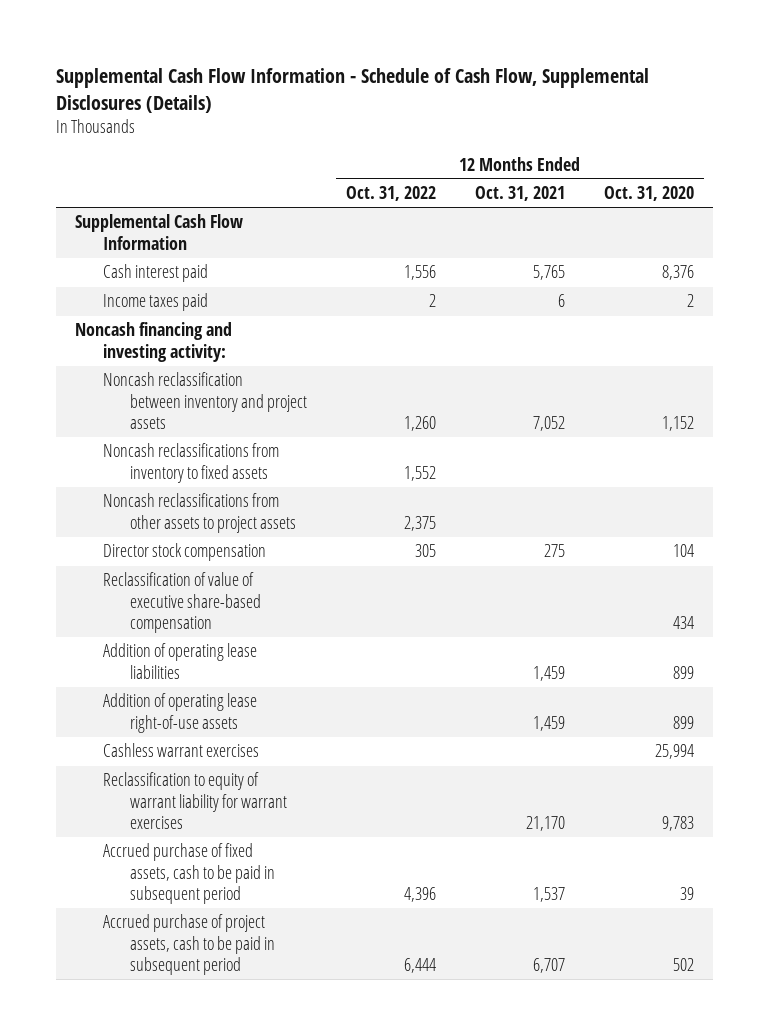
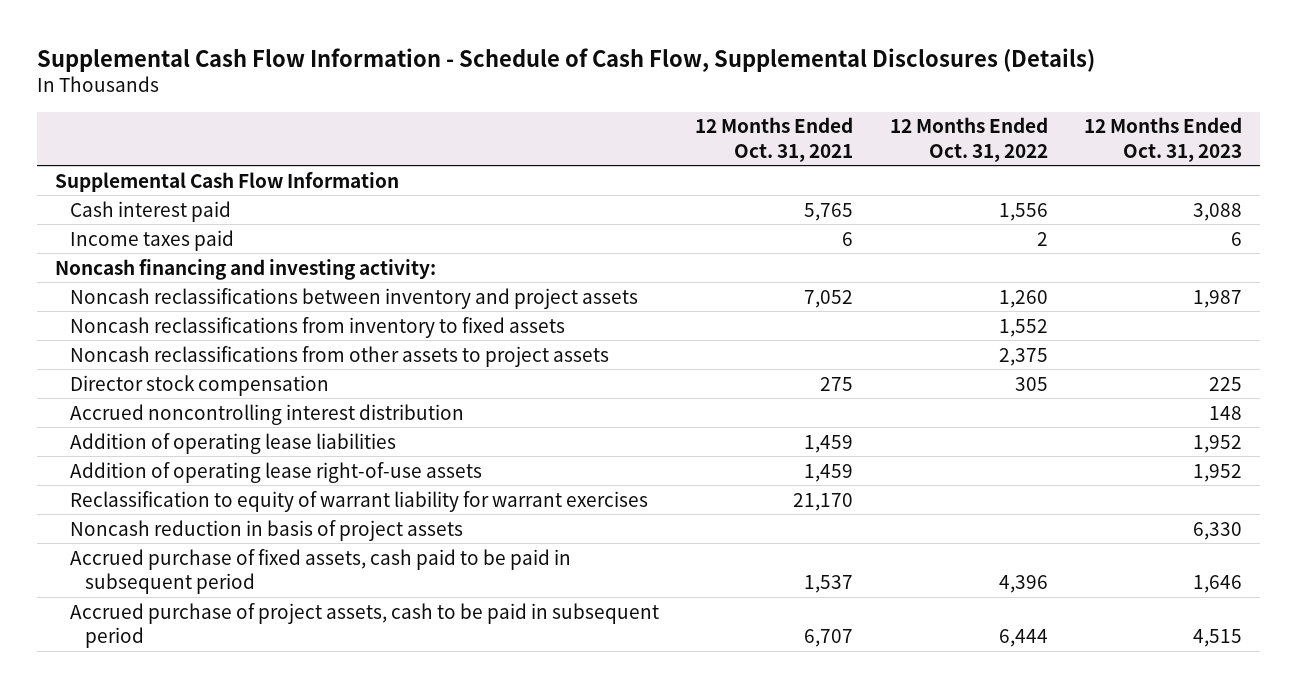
- | 12 Months Ended Oct. 31, 2022 | 12 Months Ended Oct. 31, 2021 | 12 Months Ended Oct. 31, 2020
+ | 12 Months Ended Oct. 31, 2021 | 12 Months Ended Oct. 31, 2022 | 12 Months Ended Oct. 31, 2023
- Noncash reclassification between inventory and project assets | 1,260 | 7,052 | 1,152
+ Noncash reclassifications between inventory and project assets | 7,052 | 1,260 | 1,987
- Reclassification of value of executive share-based compensation | | | 434
+ Accrued noncontrolling interest distribution | | | 148
- Cashless warrant exercises | | | 25,994
- Accrued purchase of fixed assets, cash to be paid in subsequent period | 4,396 | 1,537 | 39
+ Noncash reduction in basis of project assets | | | 6,330
+ Accrued purchase of fixed assets, cash paid to be paid in subsequent period | 1,537 | 4,396 | 1,646

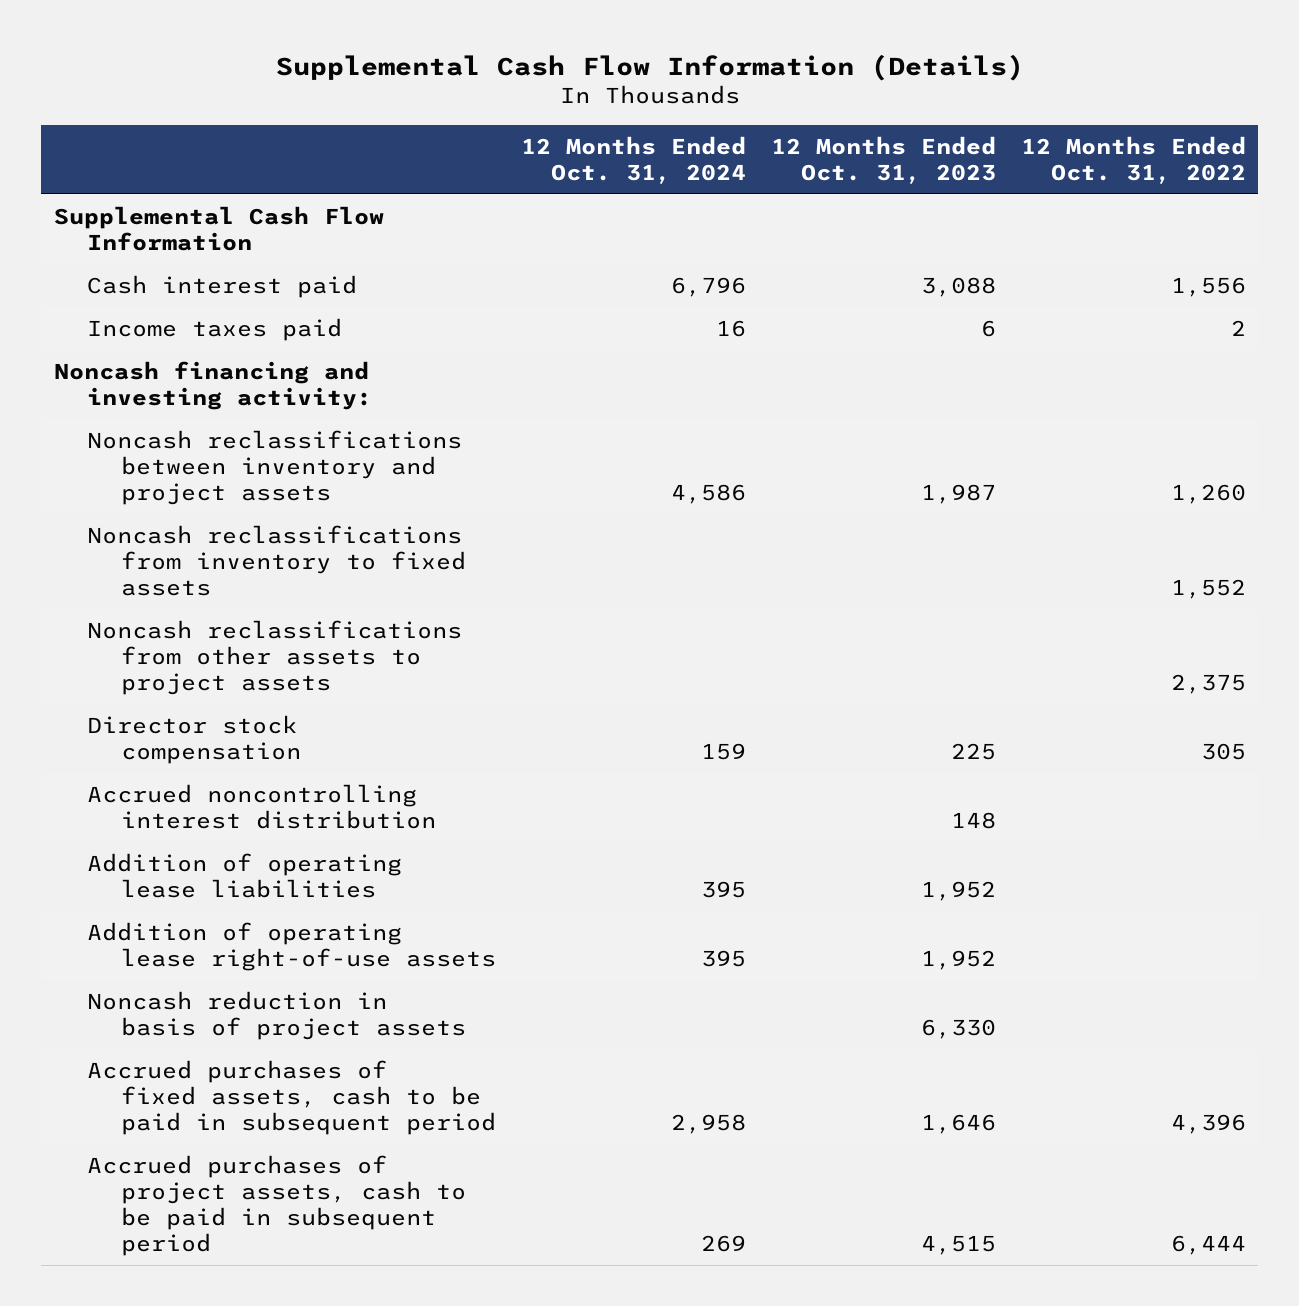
- Supplemental Cash Flow Information - Schedule of Cash Flow, Supplemental Disclosures (Details)
+ Supplemental Cash Flow Information (Details)
- | 12 Months Ended Oct. 31, 2021 | 12 Months Ended Oct. 31, 2022 | 12 Months Ended Oct. 31, 2023
+ | 12 Months Ended Oct. 31, 2024 | 12 Months Ended Oct. 31, 2023 | 12 Months Ended Oct. 31, 2022
- Reclassification to equity of warrant liability for warrant exercises | 21,170 | |
- Accrued purchase of fixed assets, cash paid to be paid in subsequent period | 1,537 | 4,396 | 1,646
- Accrued purchase of project assets, cash to be paid in subsequent period | 6,707 | 6,444 | 4,515
+ Accrued purchases of fixed assets, cash to be paid in subsequent period | 2,958 | 1,646 | 4,396
+ Accrued purchases of project assets, cash to be paid in subsequent period | 269 | 4,515 | 6,444

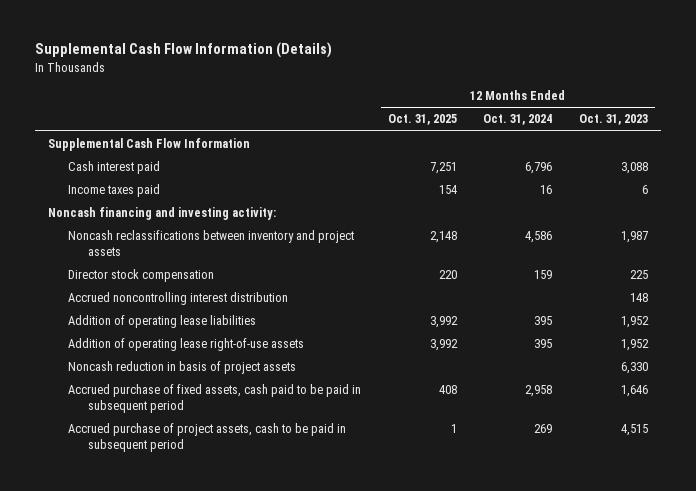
- | 12 Months Ended Oct. 31, 2024 | 12 Months Ended Oct. 31, 2023 | 12 Months Ended Oct. 31, 2022
+ | 12 Months Ended Oct. 31, 2025 | 12 Months Ended Oct. 31, 2024 | 12 Months Ended Oct. 31, 2023
- Noncash reclassifications from inventory to fixed assets | | | 1,552
- Noncash reclassifications from other assets to project assets | | | 2,375
- Accrued purchases of fixed assets, cash to be paid in subsequent period | 2,958 | 1,646 | 4,396
- Accrued purchases of project assets, cash to be paid in subsequent period | 269 | 4,515 | 6,444
+ Accrued purchase of fixed assets, cash paid to be paid in subsequent period | 408 | 2,958 | 1,646
+ Accrued purchase of project assets, cash to be paid in subsequent period | 1 | 269 | 4,515

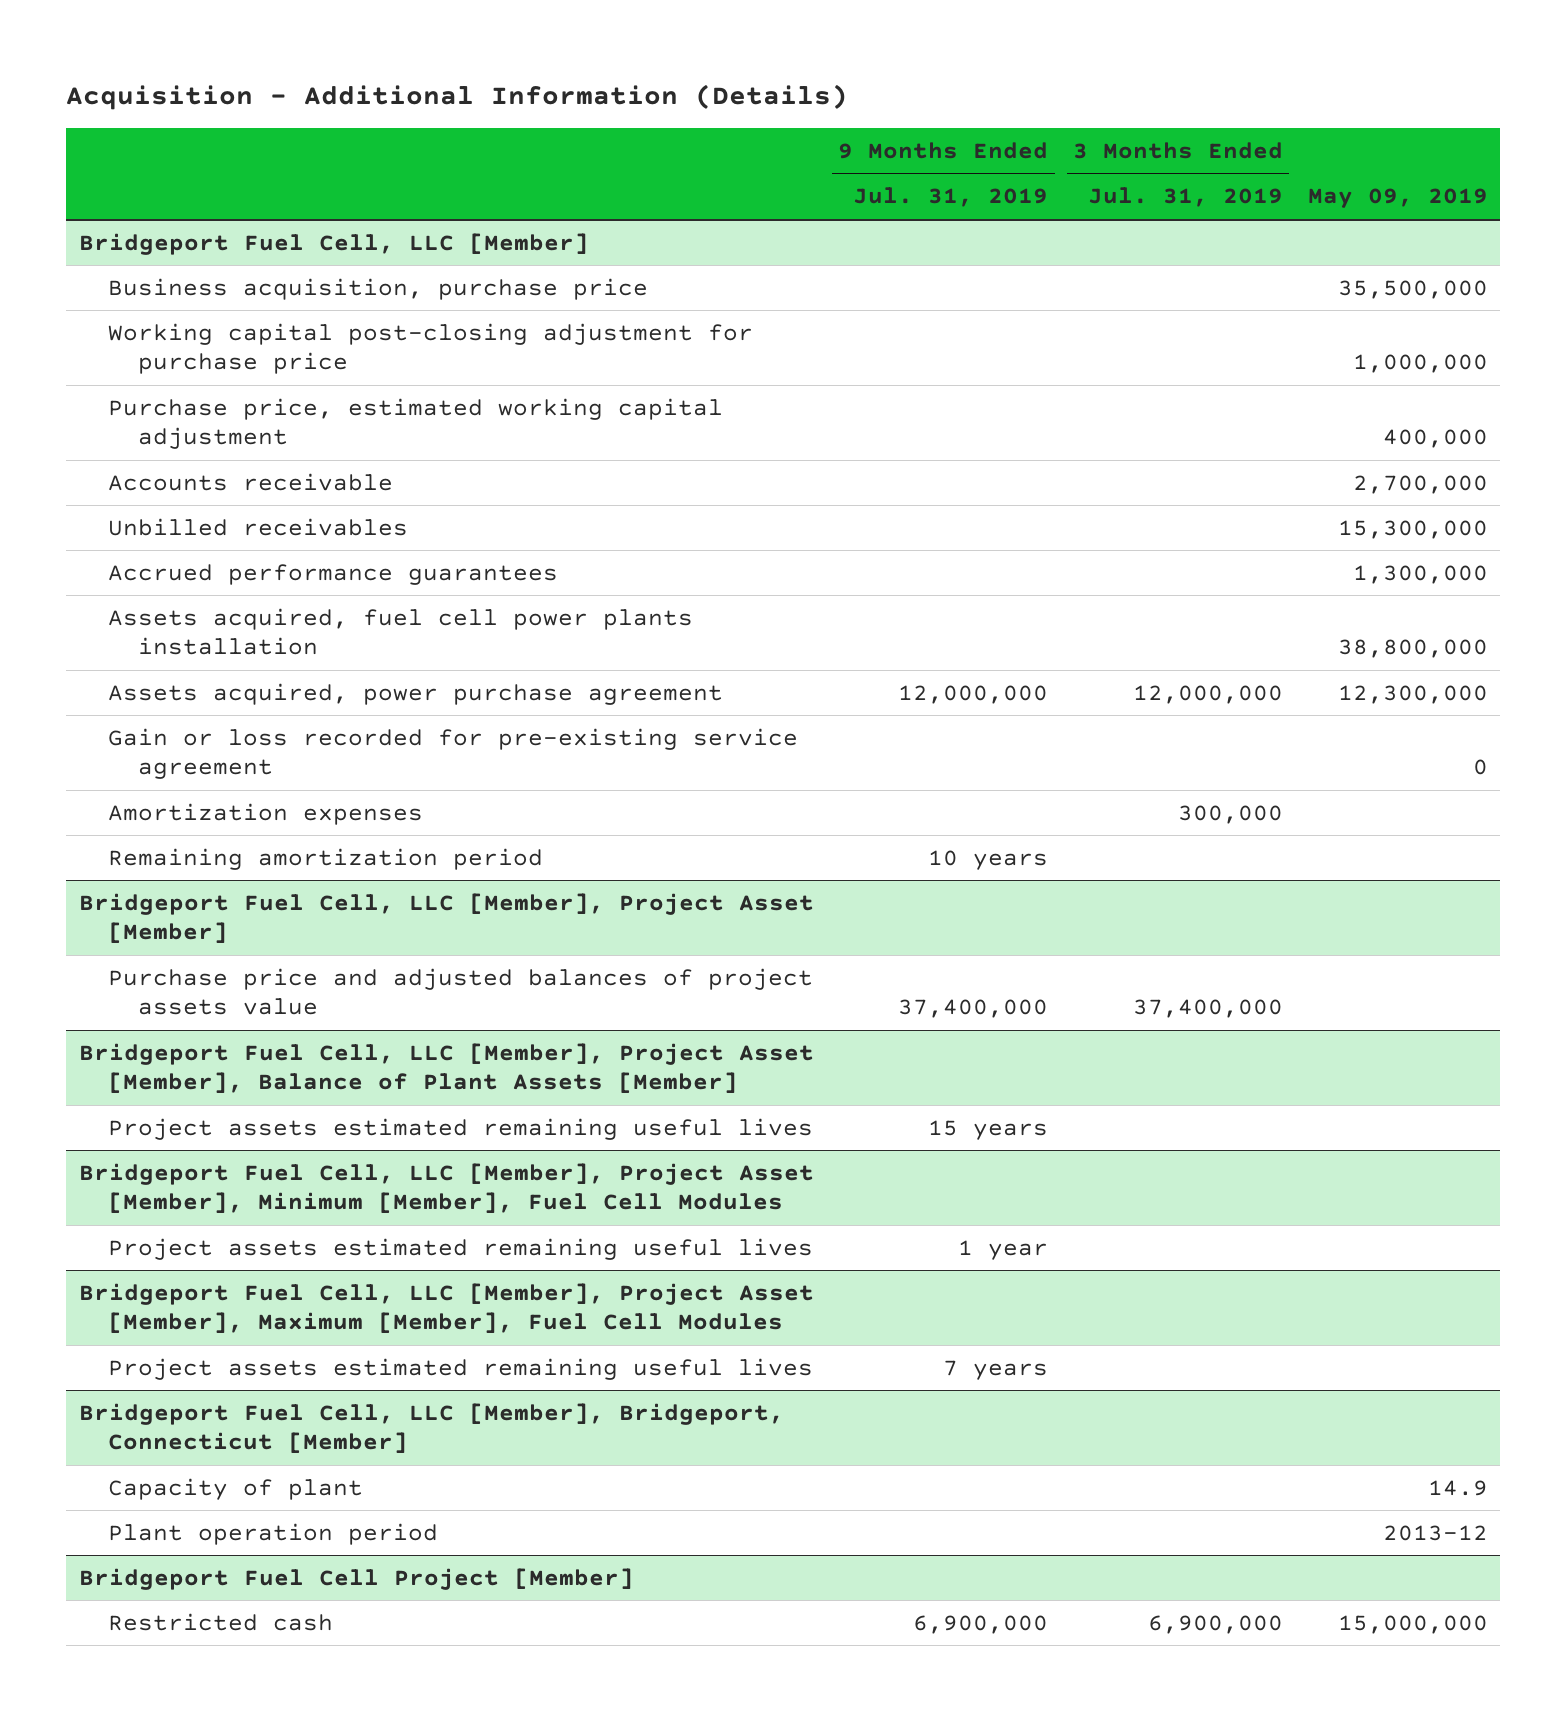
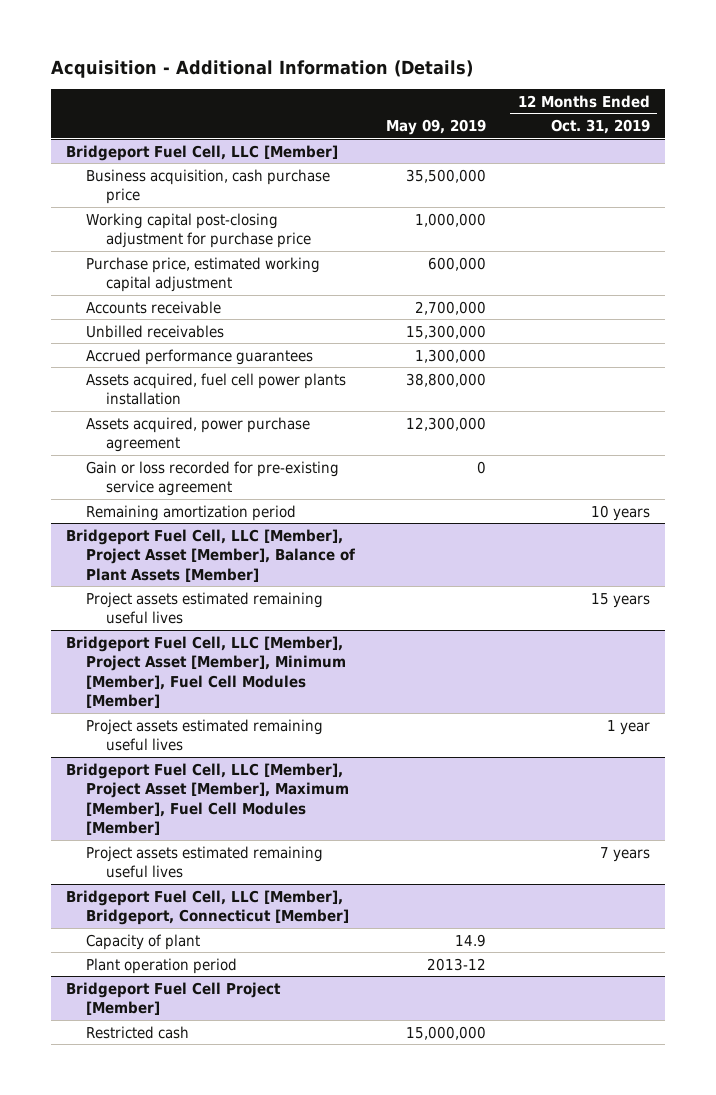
- | 9 Months Ended Jul. 31, 2019 | 3 Months Ended Jul. 31, 2019 | May 09, 2019
+ | May 09, 2019 | 12 Months Ended Oct. 31, 2019
@ Bridgeport Fuel Cell, LLC [Member]
- Business acquisition, purchase price | | | 35,500,000
+ Business acquisition, cash purchase price | 35,500,000 |
- Purchase price, estimated working capital adjustment | | | 400,000
+ Purchase price, estimated working capital adjustment | 600,000 |
- Amortization expenses | | 300,000 |
- Bridgeport Fuel Cell, LLC [Member], Project Asset [Member]
- Purchase price and adjusted balances of project assets value | 37,400,000 | 37,400,000 |
- Bridgeport Fuel Cell, LLC [Member], Project Asset [Member], Minimum [Member], Fuel Cell Modules
+ Bridgeport Fuel Cell, LLC [Member], Project Asset [Member], Minimum [Member], Fuel Cell Modules [Member]
- Bridgeport Fuel Cell, LLC [Member], Project Asset [Member], Maximum [Member], Fuel Cell Modules
+ Bridgeport Fuel Cell, LLC [Member], Project Asset [Member], Maximum [Member], Fuel Cell Modules [Member]

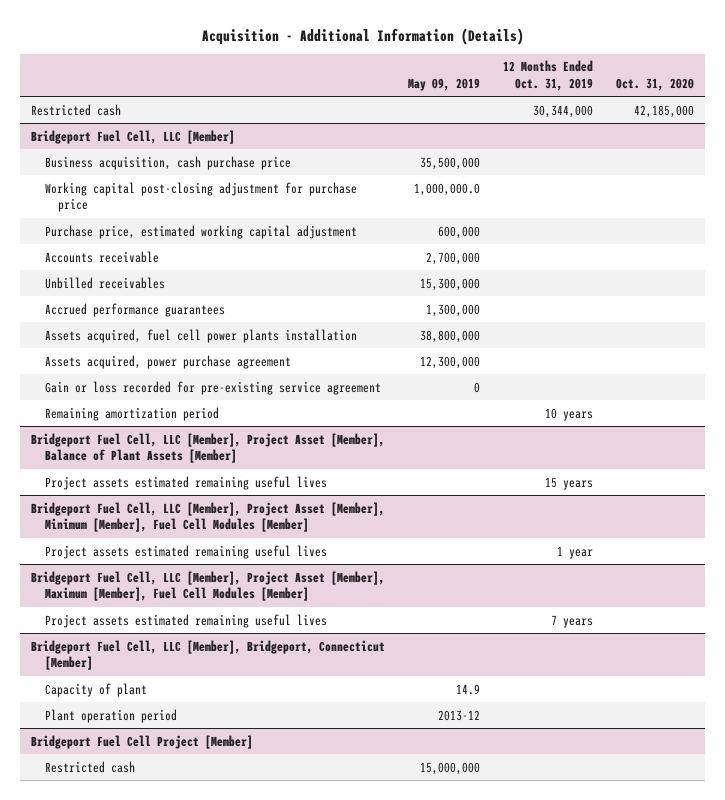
- | May 09, 2019 | 12 Months Ended Oct. 31, 2019
+ | May 09, 2019 | 12 Months Ended Oct. 31, 2019 | Oct. 31, 2020
+ Restricted cash | | 30,344,000 | 42,185,000
@ Bridgeport Fuel Cell, LLC [Member]
- Working capital post-closing adjustment for purchase price | 1,000,000 |
+ Working capital post-closing adjustment for purchase price | 1,000,000.0 | |

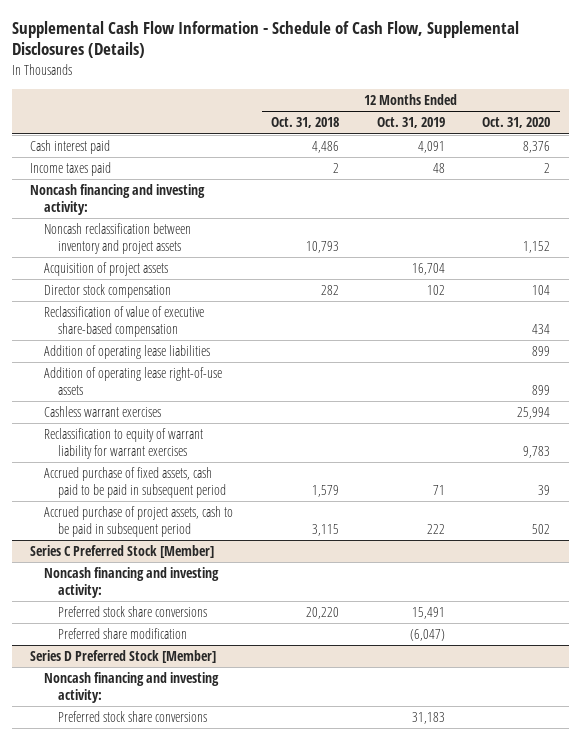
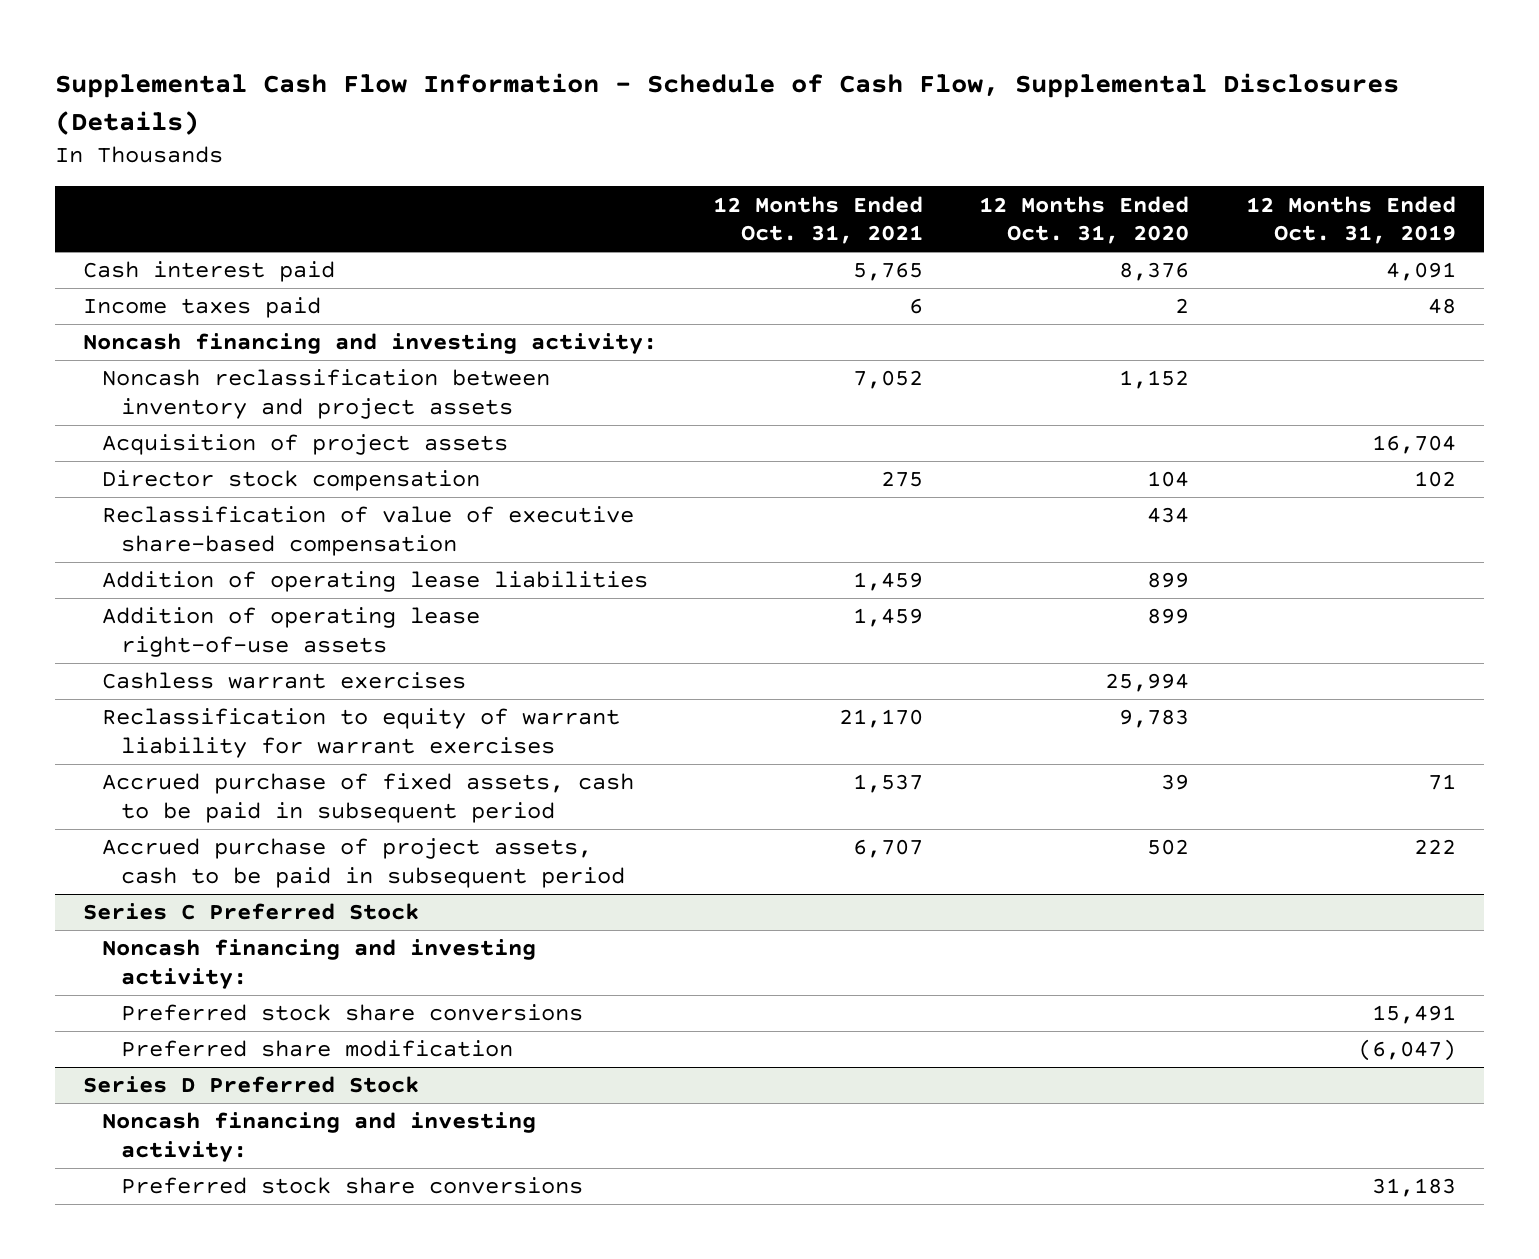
- | 12 Months Ended Oct. 31, 2018 | 12 Months Ended Oct. 31, 2019 | 12 Months Ended Oct. 31, 2020
+ | 12 Months Ended Oct. 31, 2021 | 12 Months Ended Oct. 31, 2020 | 12 Months Ended Oct. 31, 2019
- Accrued purchase of fixed assets, cash paid to be paid in subsequent period | 1,579 | 71 | 39
+ Accrued purchase of fixed assets, cash to be paid in subsequent period | 1,537 | 39 | 71
- Series C Preferred Stock [Member]
+ Series C Preferred Stock
- Series D Preferred Stock [Member]
+ Series D Preferred Stock

